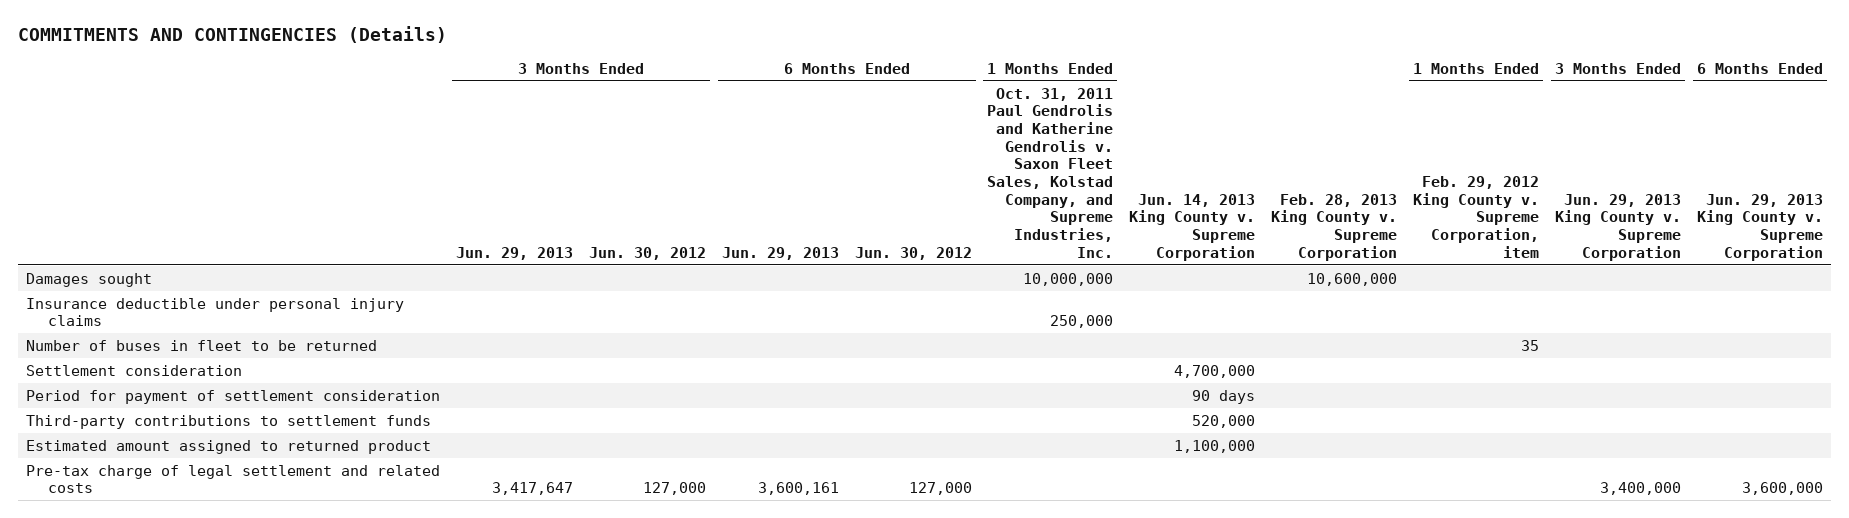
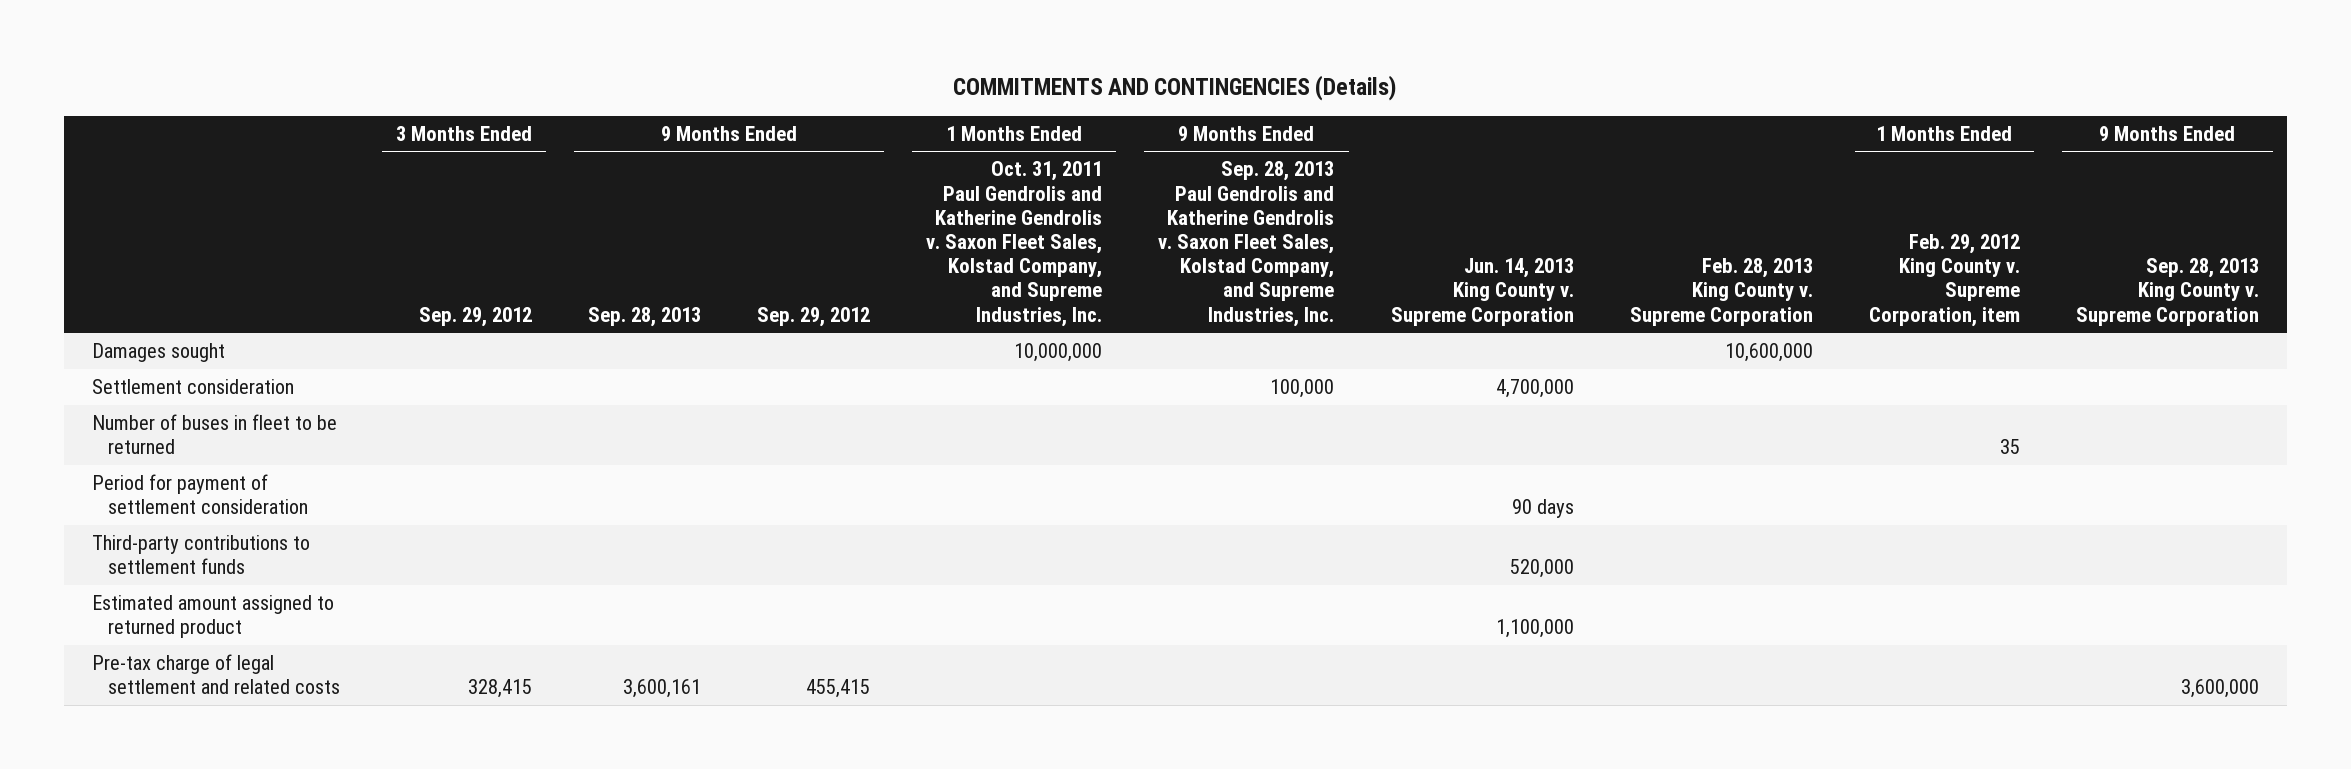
- | 3 Months Ended Jun. 29, 2013 | 3 Months Ended Jun. 30, 2012 | 6 Months Ended Jun. 29, 2013 | 6 Months Ended Jun. 30, 2012 | 1 Months Ended Oct. 31, 2011 Paul Gendrolis and Katherine Gendrolis v. Saxon Fleet Sales, Kolstad Company, and Supreme Industries, Inc. | Jun. 14, 2013 King County v. Supreme Corporation | Feb. 28, 2013 King County v. Supreme Corporation | 1 Months Ended Feb. 29, 2012 King County v. Supreme Corporation, item | 3 Months Ended Jun. 29, 2013 King County v. Supreme Corporation | 6 Months Ended Jun. 29, 2013 King County v. Supreme Corporation
+ | 3 Months Ended Sep. 29, 2012 | 9 Months Ended Sep. 28, 2013 | 9 Months Ended Sep. 29, 2012 | 1 Months Ended Oct. 31, 2011 Paul Gendrolis and Katherine Gendrolis v. Saxon Fleet Sales, Kolstad Company, and Supreme Industries, Inc. | 9 Months Ended Sep. 28, 2013 Paul Gendrolis and Katherine Gendrolis v. Saxon Fleet Sales, Kolstad Company, and Supreme Industries, Inc. | Jun. 14, 2013 King County v. Supreme Corporation | Feb. 28, 2013 King County v. Supreme Corporation | 1 Months Ended Feb. 29, 2012 King County v. Supreme Corporation, item | 9 Months Ended Sep. 28, 2013 King County v. Supreme Corporation
- Insurance deductible under personal injury claims | | | | | 250,000 | | | | |
moved down: Number of buses in fleet to be returned | | | | | | | | 35 |

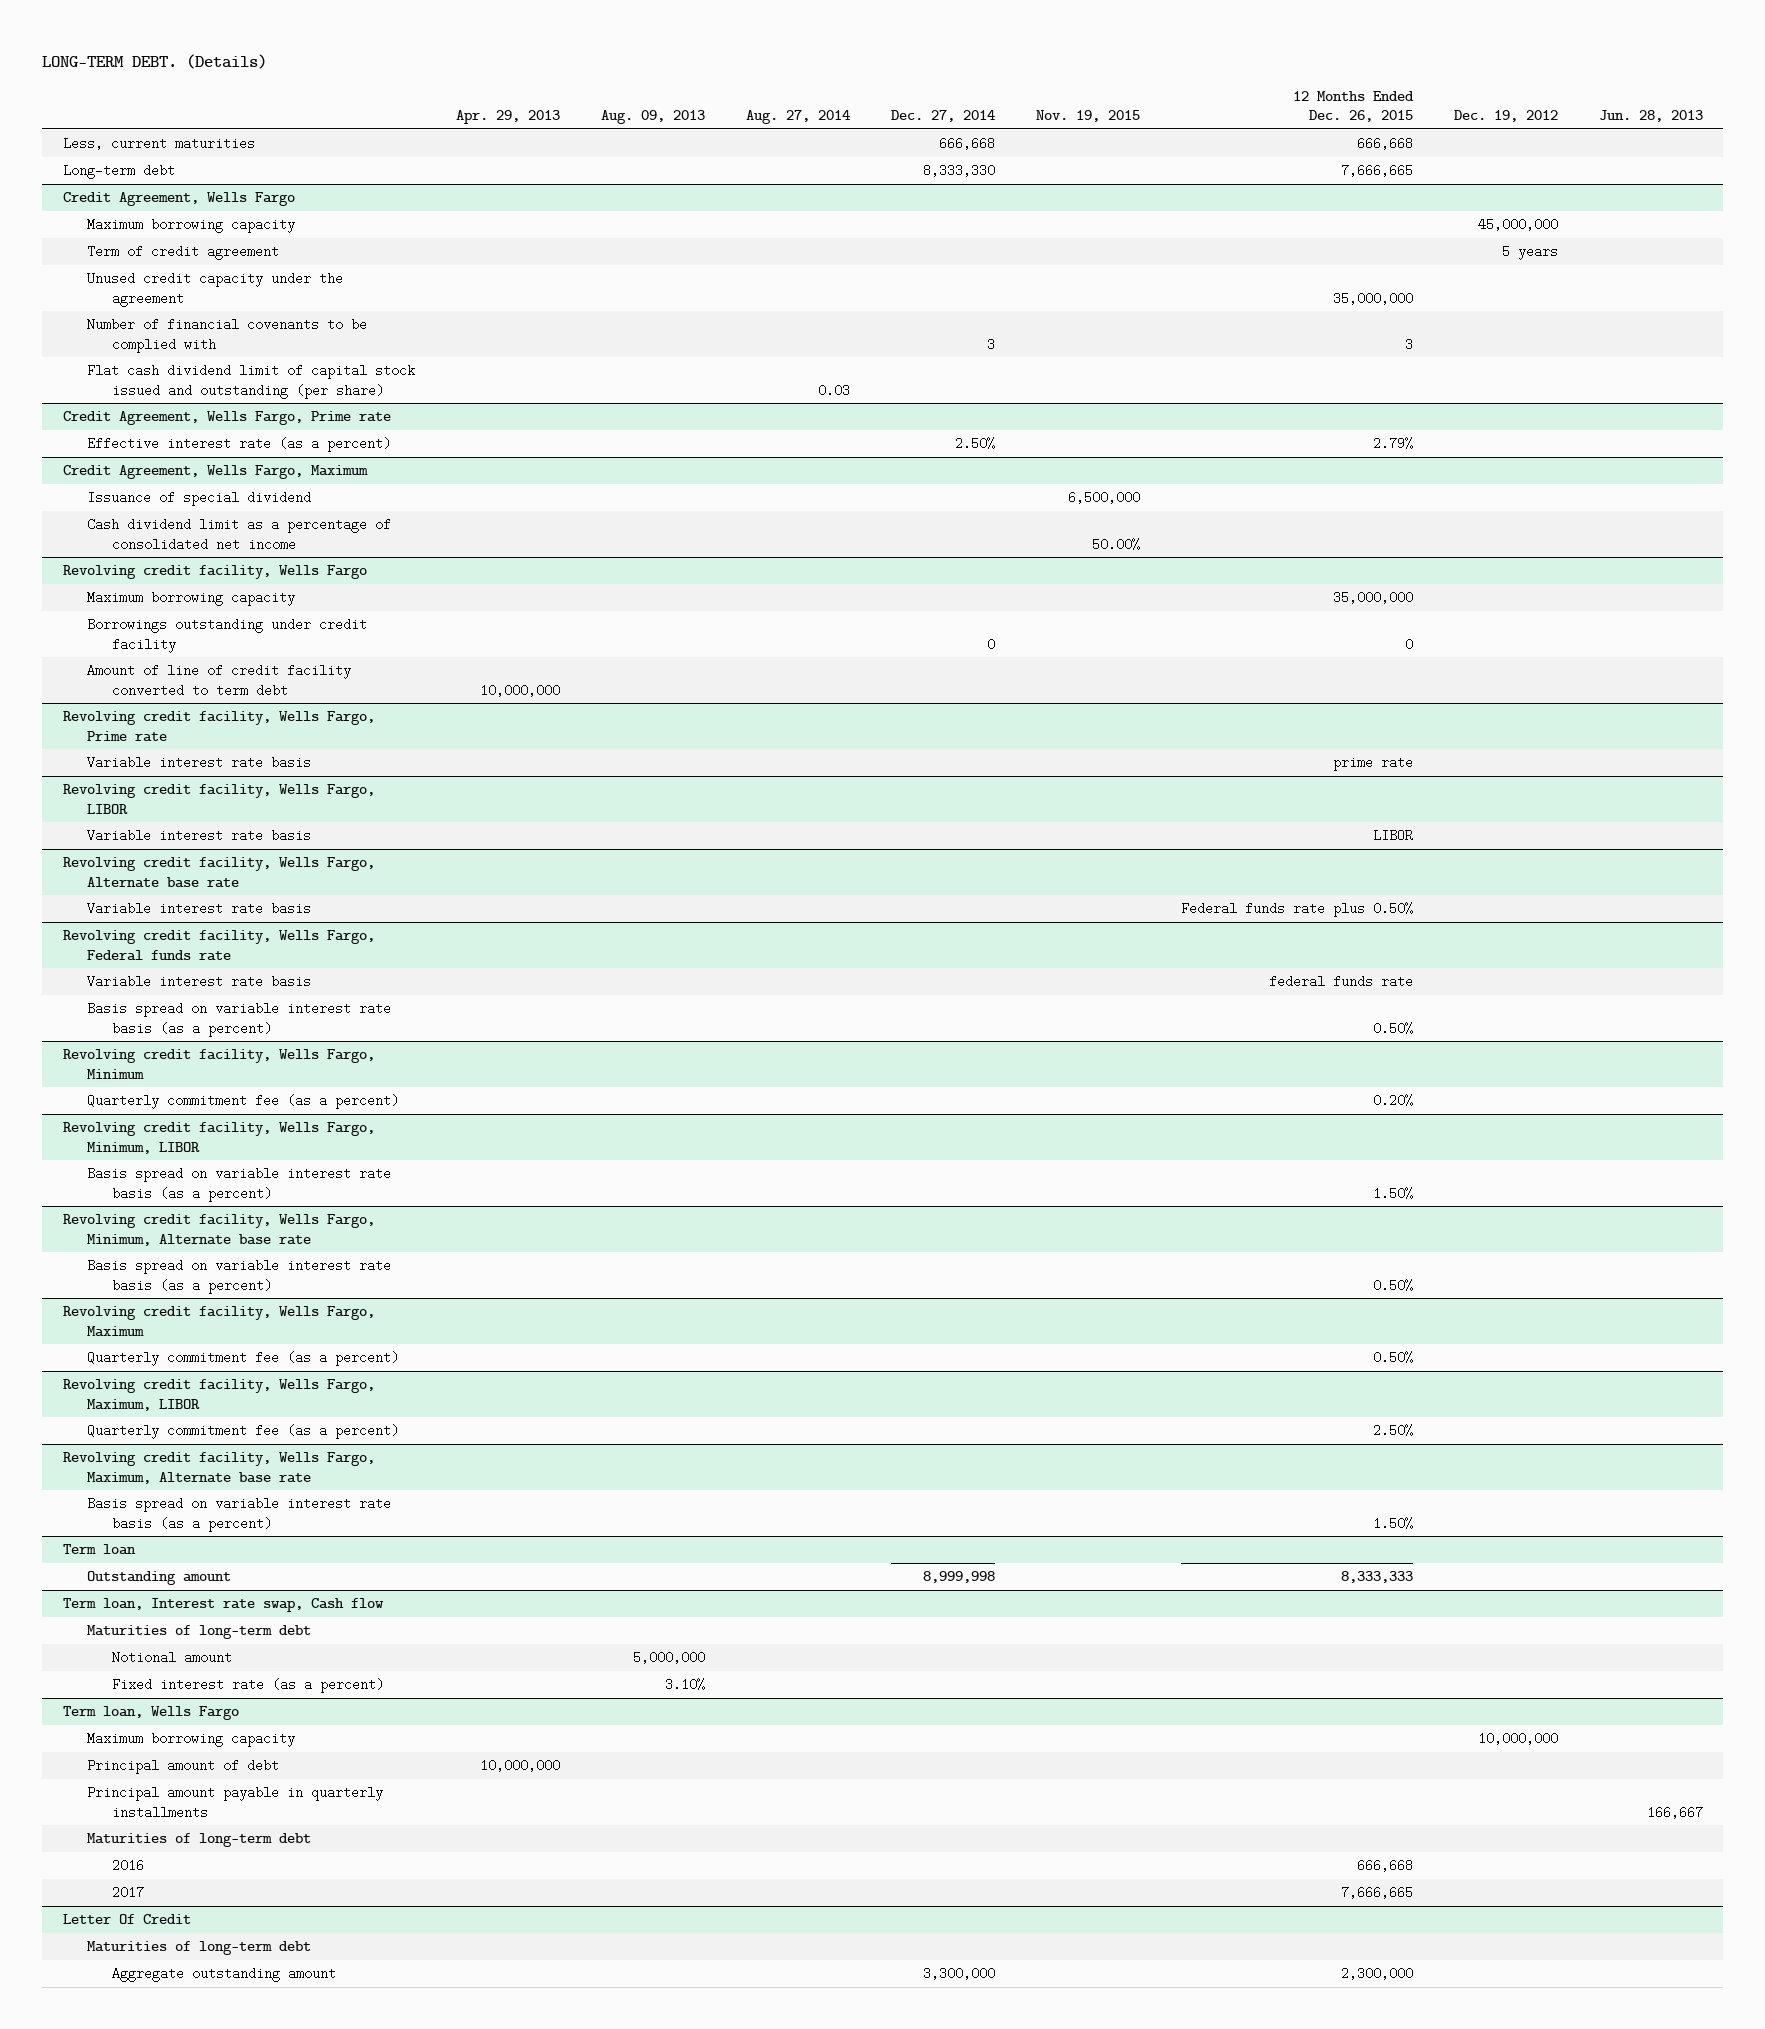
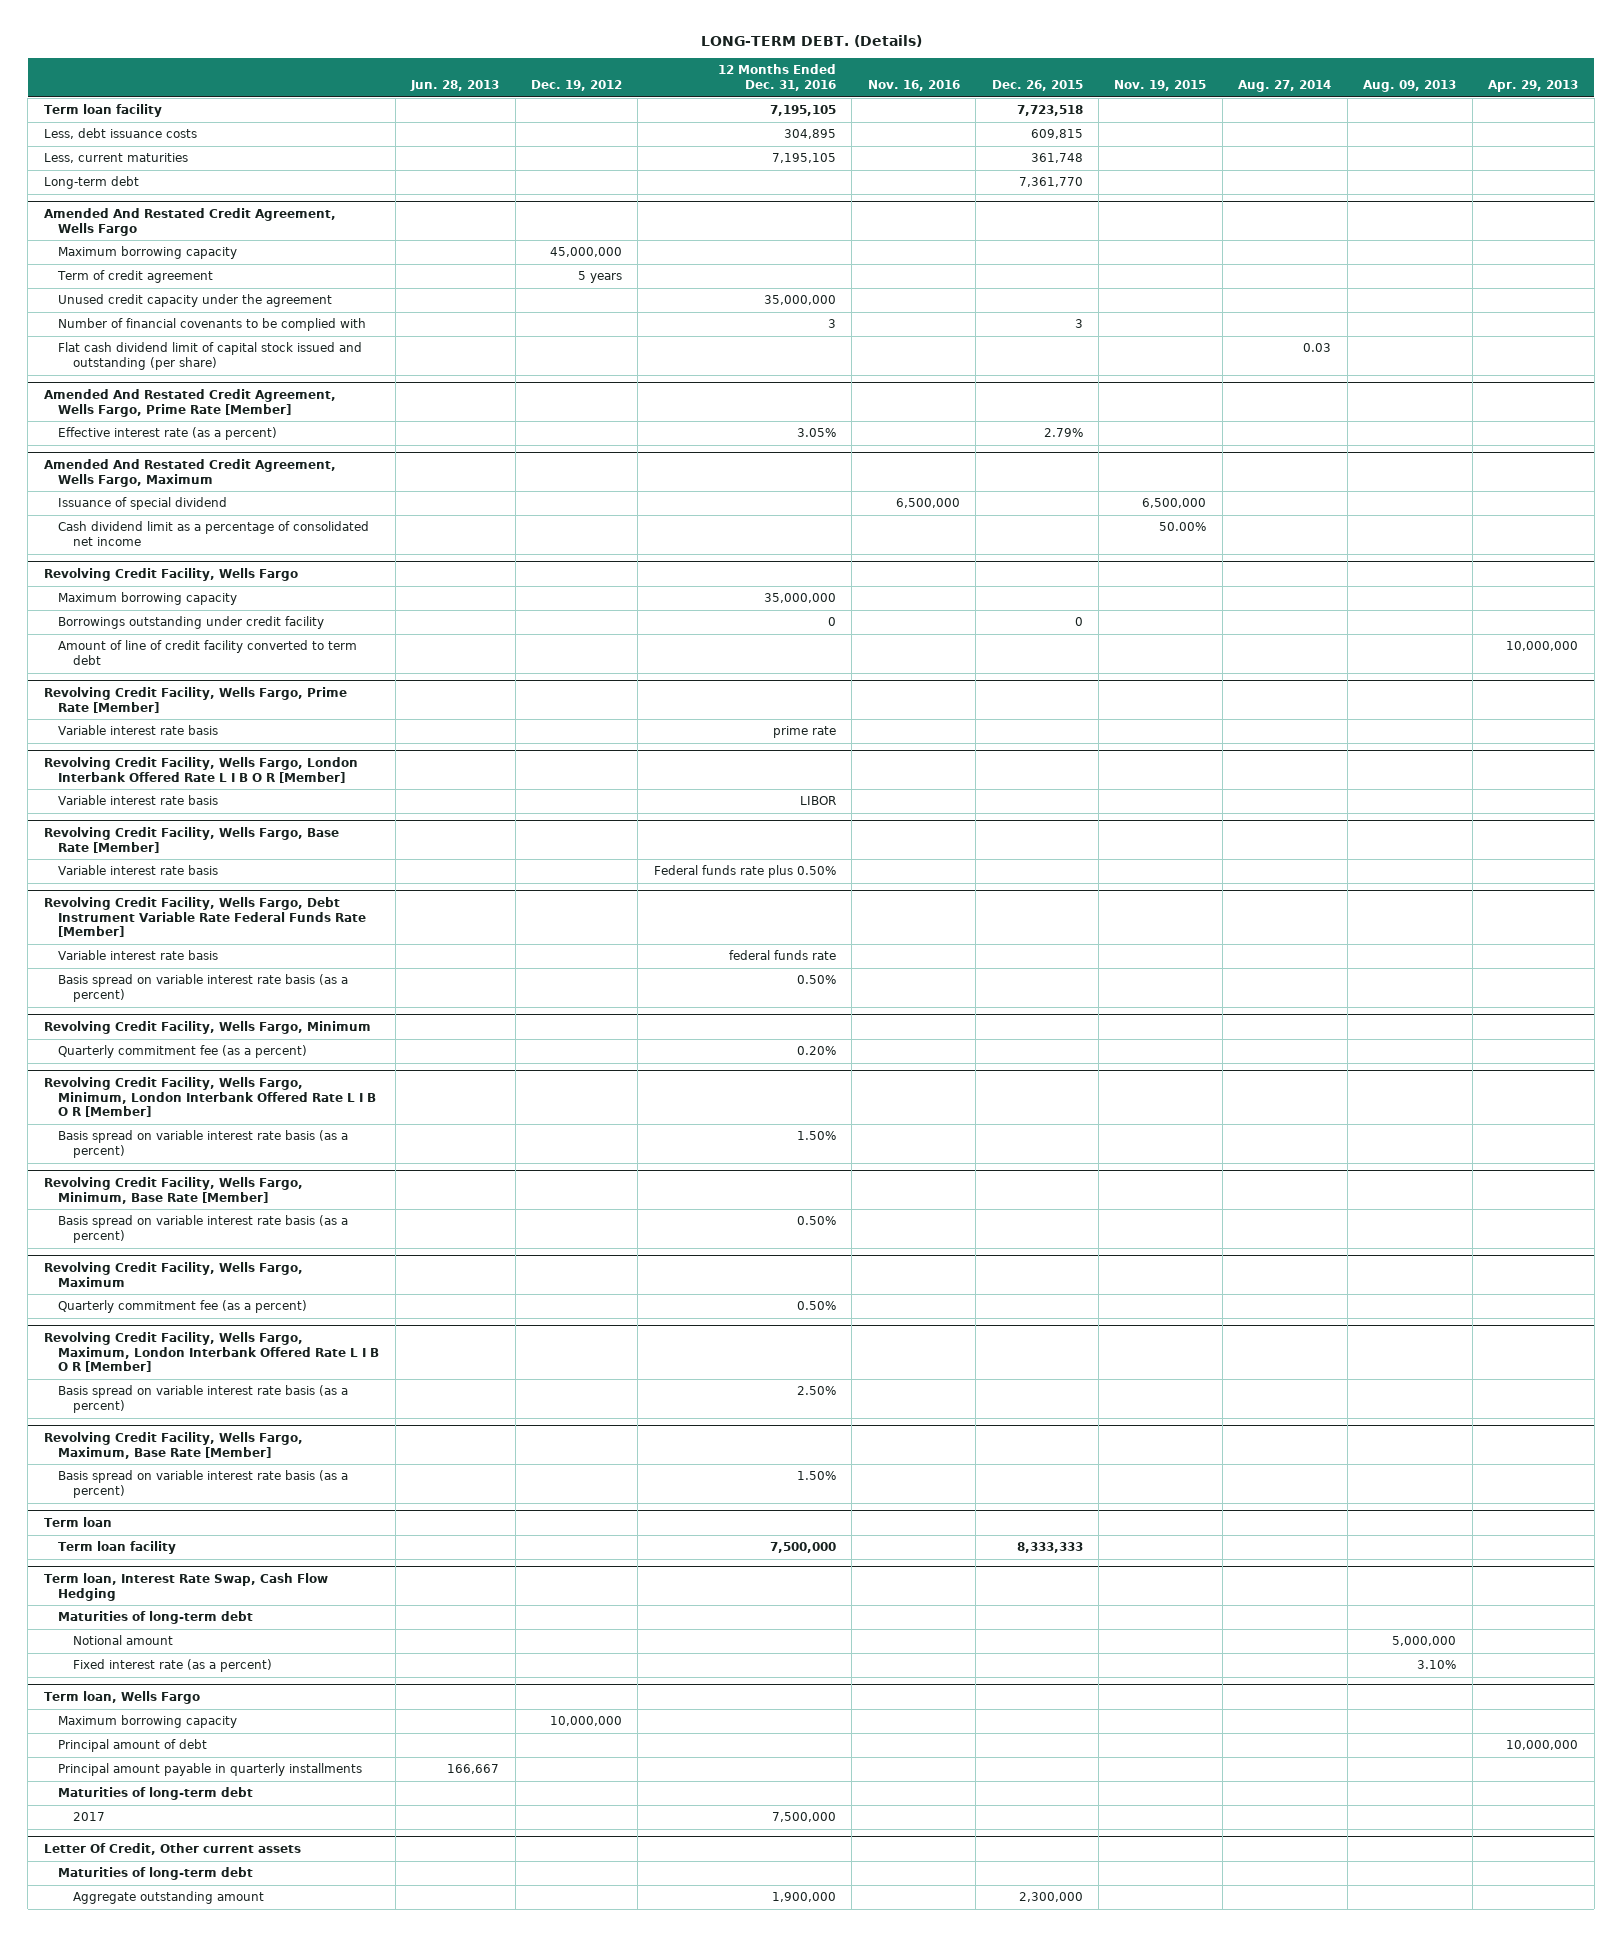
- | Apr. 29, 2013 | Aug. 09, 2013 | Aug. 27, 2014 | Dec. 27, 2014 | Nov. 19, 2015 | 12 Months Ended Dec. 26, 2015 | Dec. 19, 2012 | Jun. 28, 2013
+ | Jun. 28, 2013 | Dec. 19, 2012 | 12 Months Ended Dec. 31, 2016 | Nov. 16, 2016 | Dec. 26, 2015 | Nov. 19, 2015 | Aug. 27, 2014 | Aug. 09, 2013 | Apr. 29, 2013
+ Term loan facility | | | 7,195,105 | | 7,723,518 | | | |
+ Less, debt issuance costs | | | 304,895 | | 609,815 | | | |
- Credit Agreement, Wells Fargo
+ Amended And Restated Credit Agreement, Wells Fargo
- Credit Agreement, Wells Fargo, Prime rate
+ Amended And Restated Credit Agreement, Wells Fargo, Prime Rate [Member]
- Credit Agreement, Wells Fargo, Maximum
+ Amended And Restated Credit Agreement, Wells Fargo, Maximum
- Revolving credit facility, Wells Fargo
+ Revolving Credit Facility, Wells Fargo
- Revolving credit facility, Wells Fargo, Prime rate
+ Revolving Credit Facility, Wells Fargo, Prime Rate [Member]
- Revolving credit facility, Wells Fargo, LIBOR
- Variable interest rate basis | | | | | | LIBOR | |
- Revolving credit facility, Wells Fargo, Alternate base rate
+ Revolving Credit Facility, Wells Fargo, London Interbank Offered Rate L I B O R [Member]
+ Variable interest rate basis | | | LIBOR | | | | | |
+ Revolving Credit Facility, Wells Fargo, Base Rate [Member]
- Revolving credit facility, Wells Fargo, Federal funds rate
+ Revolving Credit Facility, Wells Fargo, Debt Instrument Variable Rate Federal Funds Rate [Member]
- Revolving credit facility, Wells Fargo, Minimum
+ Revolving Credit Facility, Wells Fargo, Minimum
- Revolving credit facility, Wells Fargo, Minimum, LIBOR
- Basis spread on variable interest rate basis (as a percent) | | | | | | 1.50% | |
- Revolving credit facility, Wells Fargo, Minimum, Alternate base rate
+ Revolving Credit Facility, Wells Fargo, Minimum, London Interbank Offered Rate L I B O R [Member]
+ Basis spread on variable interest rate basis (as a percent) | | | 1.50% | | | | | |
+ Revolving Credit Facility, Wells Fargo, Minimum, Base Rate [Member]
- Revolving credit facility, Wells Fargo, Maximum
+ Revolving Credit Facility, Wells Fargo, Maximum
- Revolving credit facility, Wells Fargo, Maximum, LIBOR
- Quarterly commitment fee (as a percent) | | | | | | 2.50% | |
- Revolving credit facility, Wells Fargo, Maximum, Alternate base rate
+ Revolving Credit Facility, Wells Fargo, Maximum, London Interbank Offered Rate L I B O R [Member]
+ Basis spread on variable interest rate basis (as a percent) | | | 2.50% | | | | | |
+ Revolving Credit Facility, Wells Fargo, Maximum, Base Rate [Member]
@ Term loan
- Outstanding amount | | | | 8,999,998 | | 8,333,333 | |
- Term loan, Interest rate swap, Cash flow
@ Term loan
+ Term loan facility | | | 7,500,000 | | 8,333,333 | | | |
+ Term loan, Interest Rate Swap, Cash Flow Hedging
@ Term loan, Wells Fargo
- 2016 | | | | | | 666,668 | |
- Letter Of Credit
+ Letter Of Credit, Other current assets

